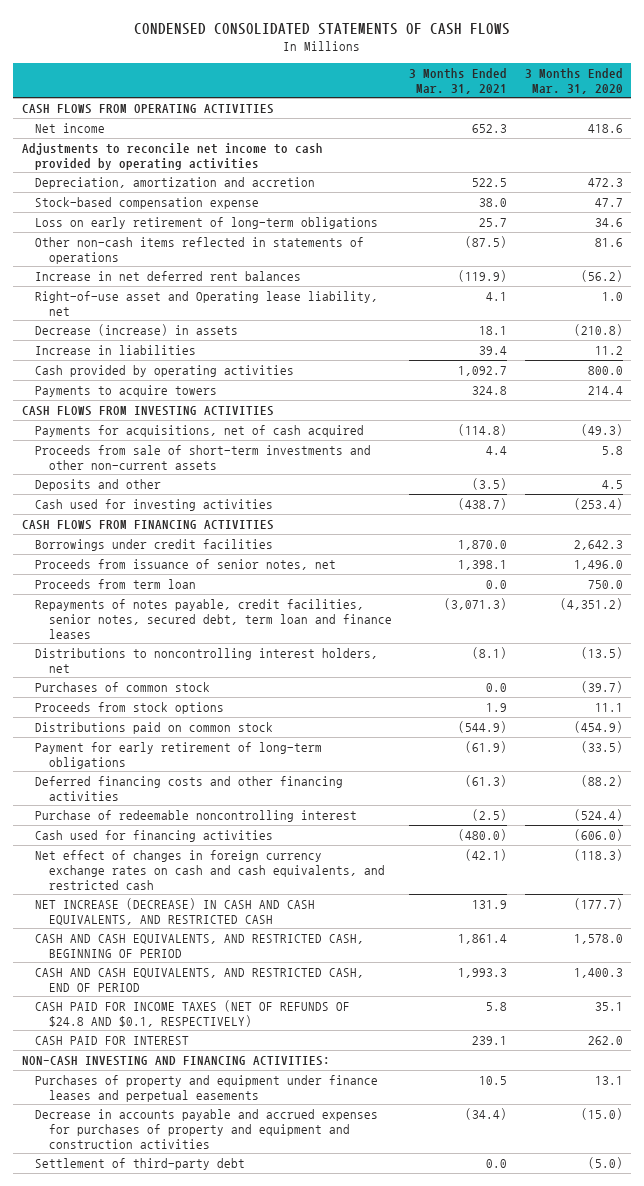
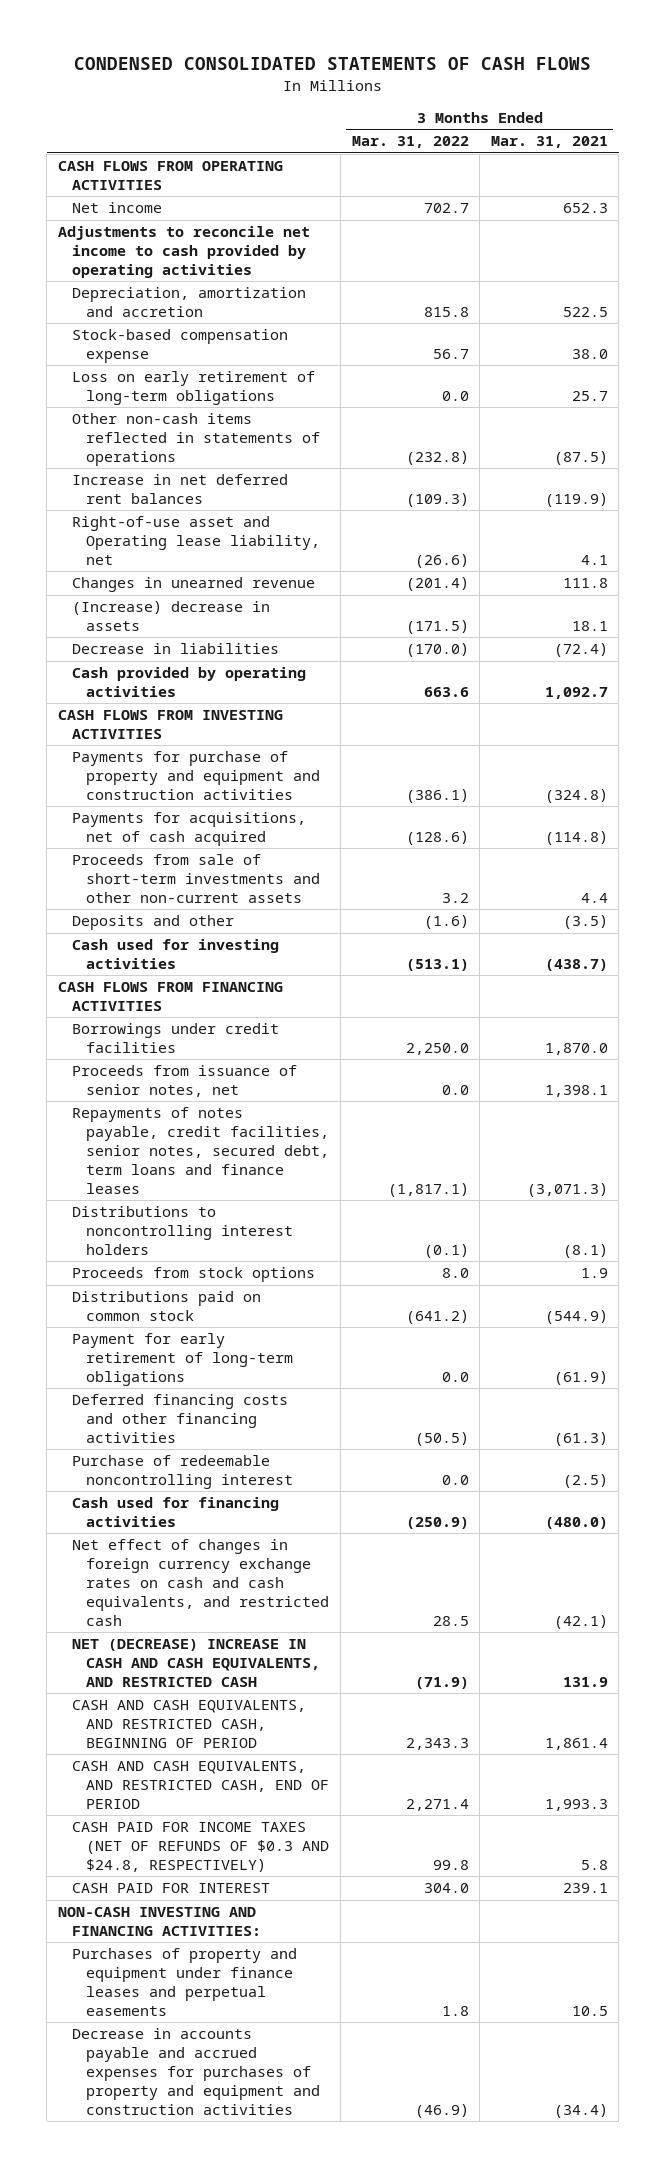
- | 3 Months Ended Mar. 31, 2021 | 3 Months Ended Mar. 31, 2020
+ | 3 Months Ended Mar. 31, 2022 | 3 Months Ended Mar. 31, 2021
- Decrease (increase) in assets | 18.1 | (210.8)
- Increase in liabilities | 39.4 | 11.2
+ Changes in unearned revenue | (201.4) | 111.8
+ (Increase) decrease in assets | (171.5) | 18.1
+ Decrease in liabilities | (170.0) | (72.4)
- Payments to acquire towers | 324.8 | 214.4
+ Payments for purchase of property and equipment and construction activities | (386.1) | (324.8)
- Proceeds from term loan | 0.0 | 750.0
- Repayments of notes payable, credit facilities, senior notes, secured debt, term loan and finance leases | (3,071.3) | (4,351.2)
- Distributions to noncontrolling interest holders, net | (8.1) | (13.5)
- Purchases of common stock | 0.0 | (39.7)
+ Repayments of notes payable, credit facilities, senior notes, secured debt, term loans and finance leases | (1,817.1) | (3,071.3)
+ Distributions to noncontrolling interest holders | (0.1) | (8.1)
- NET INCREASE (DECREASE) IN CASH AND CASH EQUIVALENTS, AND RESTRICTED CASH | 131.9 | (177.7)
+ NET (DECREASE) INCREASE IN CASH AND CASH EQUIVALENTS, AND RESTRICTED CASH | (71.9) | 131.9
- CASH PAID FOR INCOME TAXES (NET OF REFUNDS OF $24.8 AND $0.1, RESPECTIVELY) | 5.8 | 35.1
+ CASH PAID FOR INCOME TAXES (NET OF REFUNDS OF $0.3 AND $24.8, RESPECTIVELY) | 99.8 | 5.8
- Settlement of third-party debt | 0.0 | (5.0)

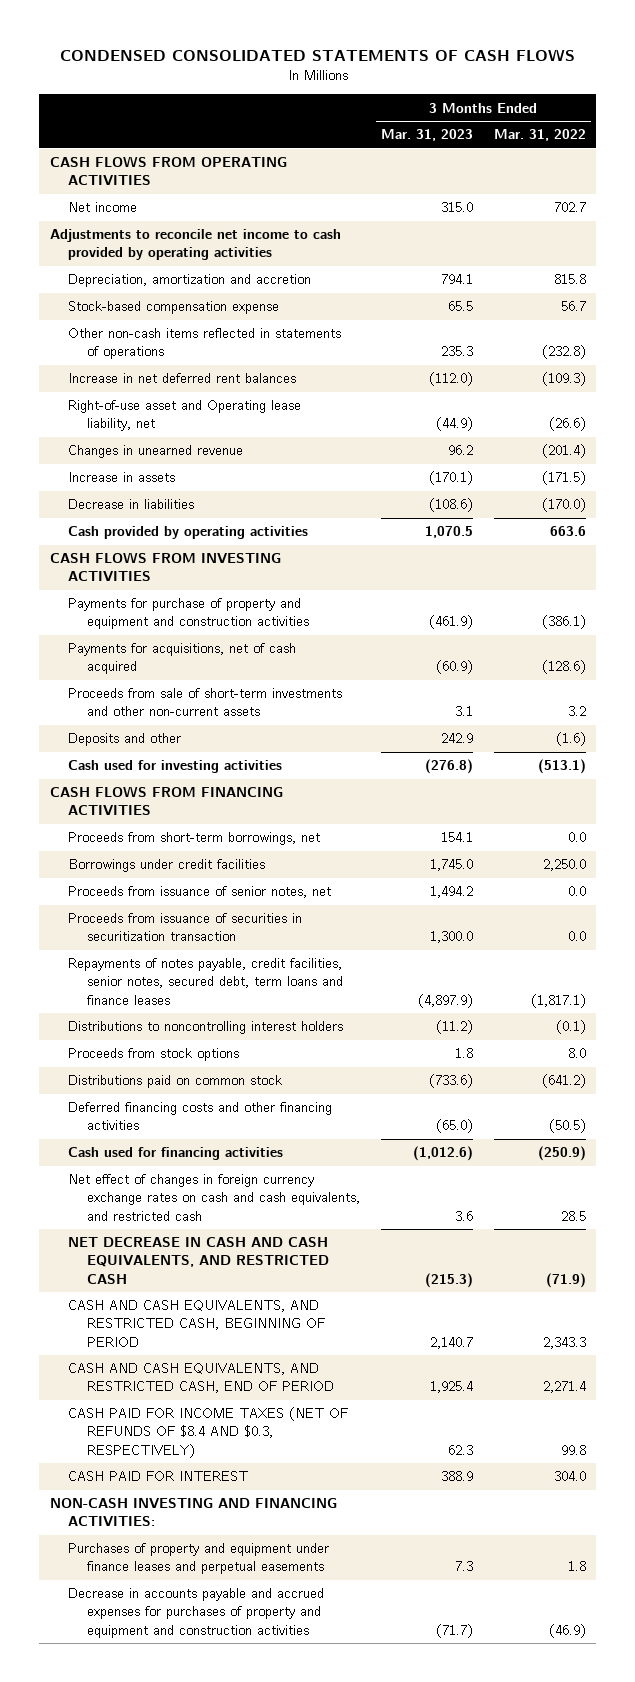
- | 3 Months Ended Mar. 31, 2022 | 3 Months Ended Mar. 31, 2021
+ | 3 Months Ended Mar. 31, 2023 | 3 Months Ended Mar. 31, 2022
- Loss on early retirement of long-term obligations | 0.0 | 25.7
- (Increase) decrease in assets | (171.5) | 18.1
+ Increase in assets | (170.1) | (171.5)
+ Proceeds from short-term borrowings, net | 154.1 | 0.0
+ Proceeds from issuance of securities in securitization transaction | 1,300.0 | 0.0
- Payment for early retirement of long-term obligations | 0.0 | (61.9)
- Purchase of redeemable noncontrolling interest | 0.0 | (2.5)
- NET (DECREASE) INCREASE IN CASH AND CASH EQUIVALENTS, AND RESTRICTED CASH | (71.9) | 131.9
+ NET DECREASE IN CASH AND CASH EQUIVALENTS, AND RESTRICTED CASH | (215.3) | (71.9)
- CASH PAID FOR INCOME TAXES (NET OF REFUNDS OF $0.3 AND $24.8, RESPECTIVELY) | 99.8 | 5.8
+ CASH PAID FOR INCOME TAXES (NET OF REFUNDS OF $8.4 AND $0.3, RESPECTIVELY) | 62.3 | 99.8

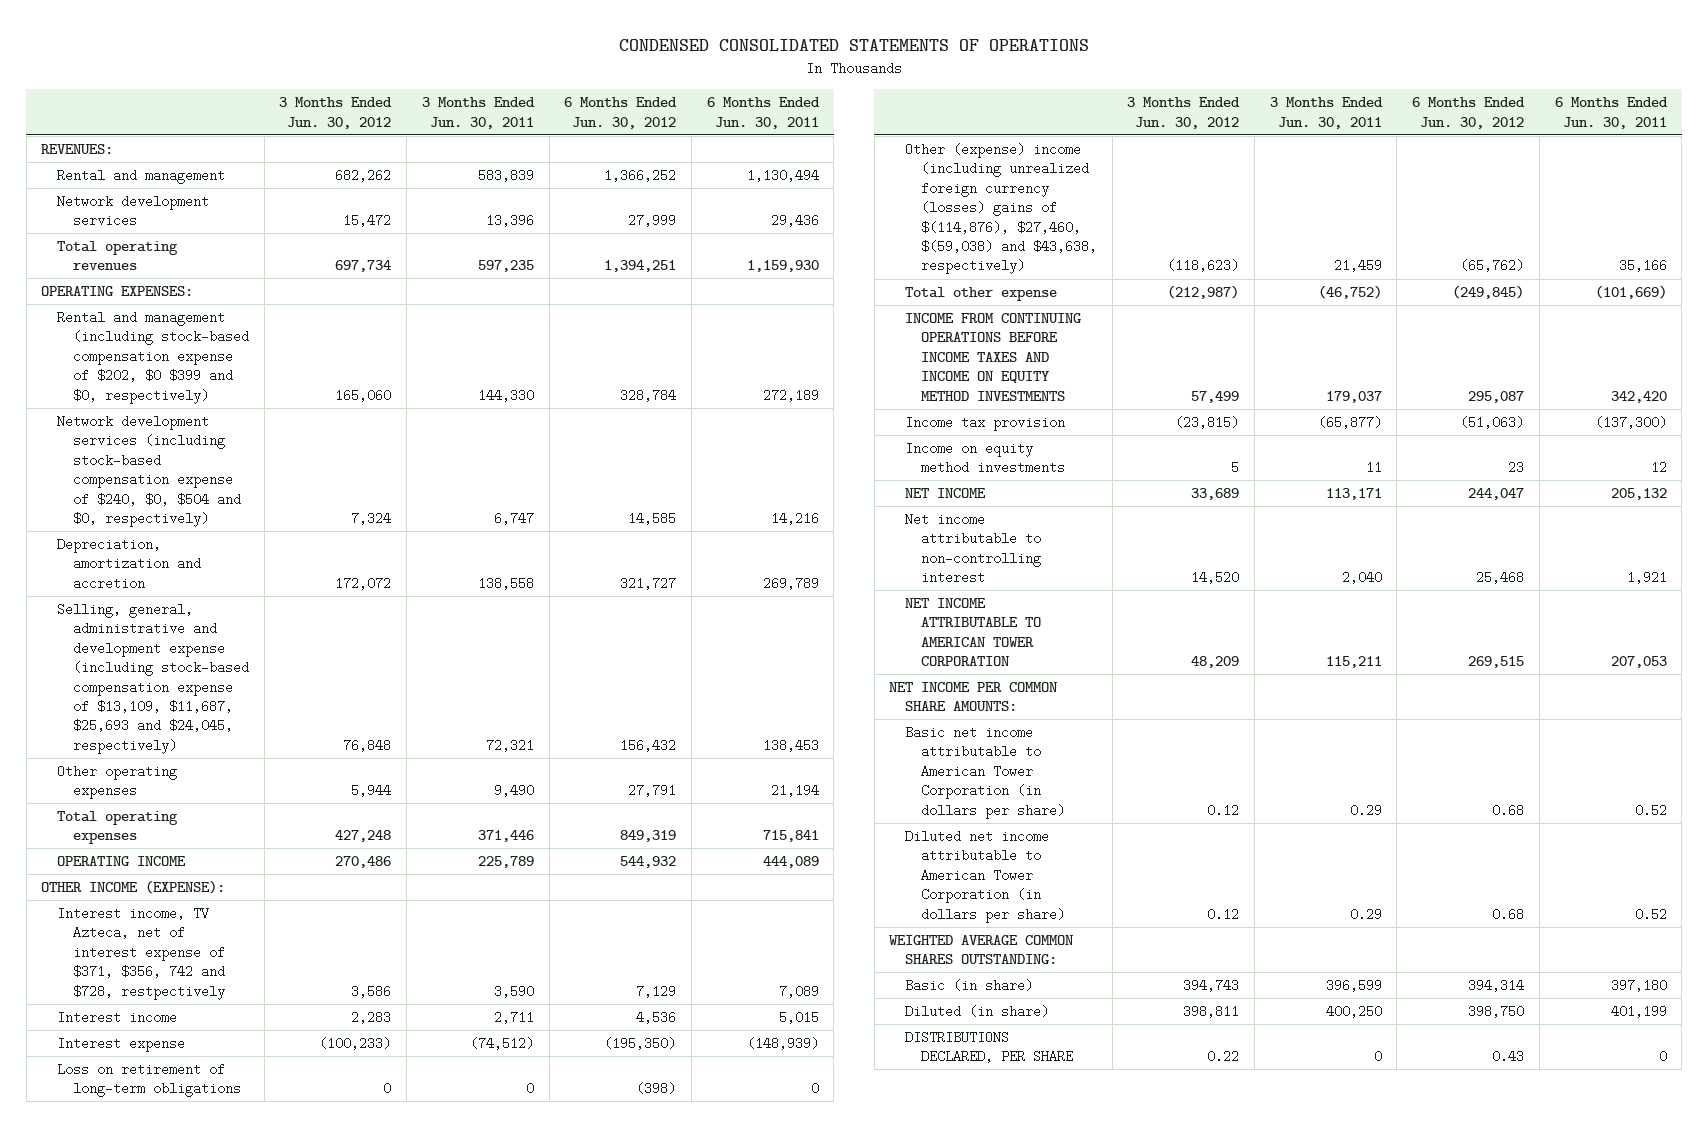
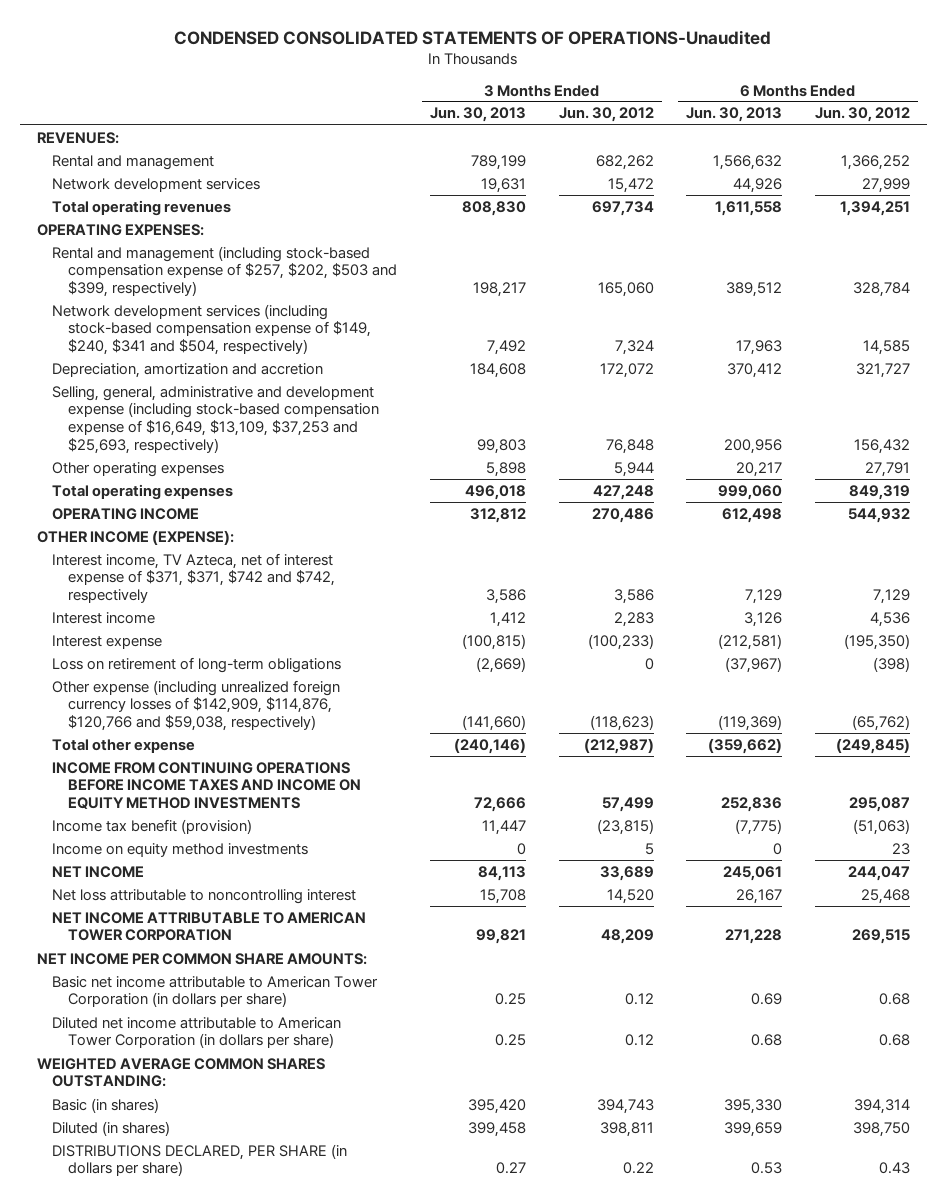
- CONDENSED CONSOLIDATED STATEMENTS OF OPERATIONS
+ CONDENSED CONSOLIDATED STATEMENTS OF OPERATIONS-Unaudited
- | 3 Months Ended Jun. 30, 2012 | 3 Months Ended Jun. 30, 2011 | 6 Months Ended Jun. 30, 2012 | 6 Months Ended Jun. 30, 2011
+ | 3 Months Ended Jun. 30, 2013 | 3 Months Ended Jun. 30, 2012 | 6 Months Ended Jun. 30, 2013 | 6 Months Ended Jun. 30, 2012
- Rental and management (including stock-based compensation expense of $202, $0 $399 and $0, respectively) | 165,060 | 144,330 | 328,784 | 272,189
- Network development services (including stock-based compensation expense of $240, $0, $504 and $0, respectively) | 7,324 | 6,747 | 14,585 | 14,216
+ Rental and management (including stock-based compensation expense of $257, $202, $503 and $399, respectively) | 198,217 | 165,060 | 389,512 | 328,784
+ Network development services (including stock-based compensation expense of $149, $240, $341 and $504, respectively) | 7,492 | 7,324 | 17,963 | 14,585
- Selling, general, administrative and development expense (including stock-based compensation expense of $13,109, $11,687, $25,693 and $24,045, respectively) | 76,848 | 72,321 | 156,432 | 138,453
+ Selling, general, administrative and development expense (including stock-based compensation expense of $16,649, $13,109, $37,253 and $25,693, respectively) | 99,803 | 76,848 | 200,956 | 156,432
- Interest income, TV Azteca, net of interest expense of $371, $356, 742 and $728, restpectively | 3,586 | 3,590 | 7,129 | 7,089
+ Interest income, TV Azteca, net of interest expense of $371, $371, $742 and $742, respectively | 3,586 | 3,586 | 7,129 | 7,129
- Other (expense) income (including unrealized foreign currency (losses) gains of $(114,876), $27,460, $(59,038) and $43,638, respectively) | (118,623) | 21,459 | (65,762) | 35,166
+ Other expense (including unrealized foreign currency losses of $142,909, $114,876, $120,766 and $59,038, respectively) | (141,660) | (118,623) | (119,369) | (65,762)
- Income tax provision | (23,815) | (65,877) | (51,063) | (137,300)
+ Income tax benefit (provision) | 11,447 | (23,815) | (7,775) | (51,063)
- Net income attributable to non-controlling interest | 14,520 | 2,040 | 25,468 | 1,921
+ Net loss attributable to noncontrolling interest | 15,708 | 14,520 | 26,167 | 25,468
- Basic (in share) | 394,743 | 396,599 | 394,314 | 397,180
- Diluted (in share) | 398,811 | 400,250 | 398,750 | 401,199
- DISTRIBUTIONS DECLARED, PER SHARE | 0.22 | 0 | 0.43 | 0
+ Basic (in shares) | 395,420 | 394,743 | 395,330 | 394,314
+ Diluted (in shares) | 399,458 | 398,811 | 399,659 | 398,750
+ DISTRIBUTIONS DECLARED, PER SHARE (in dollars per share) | 0.27 | 0.22 | 0.53 | 0.43

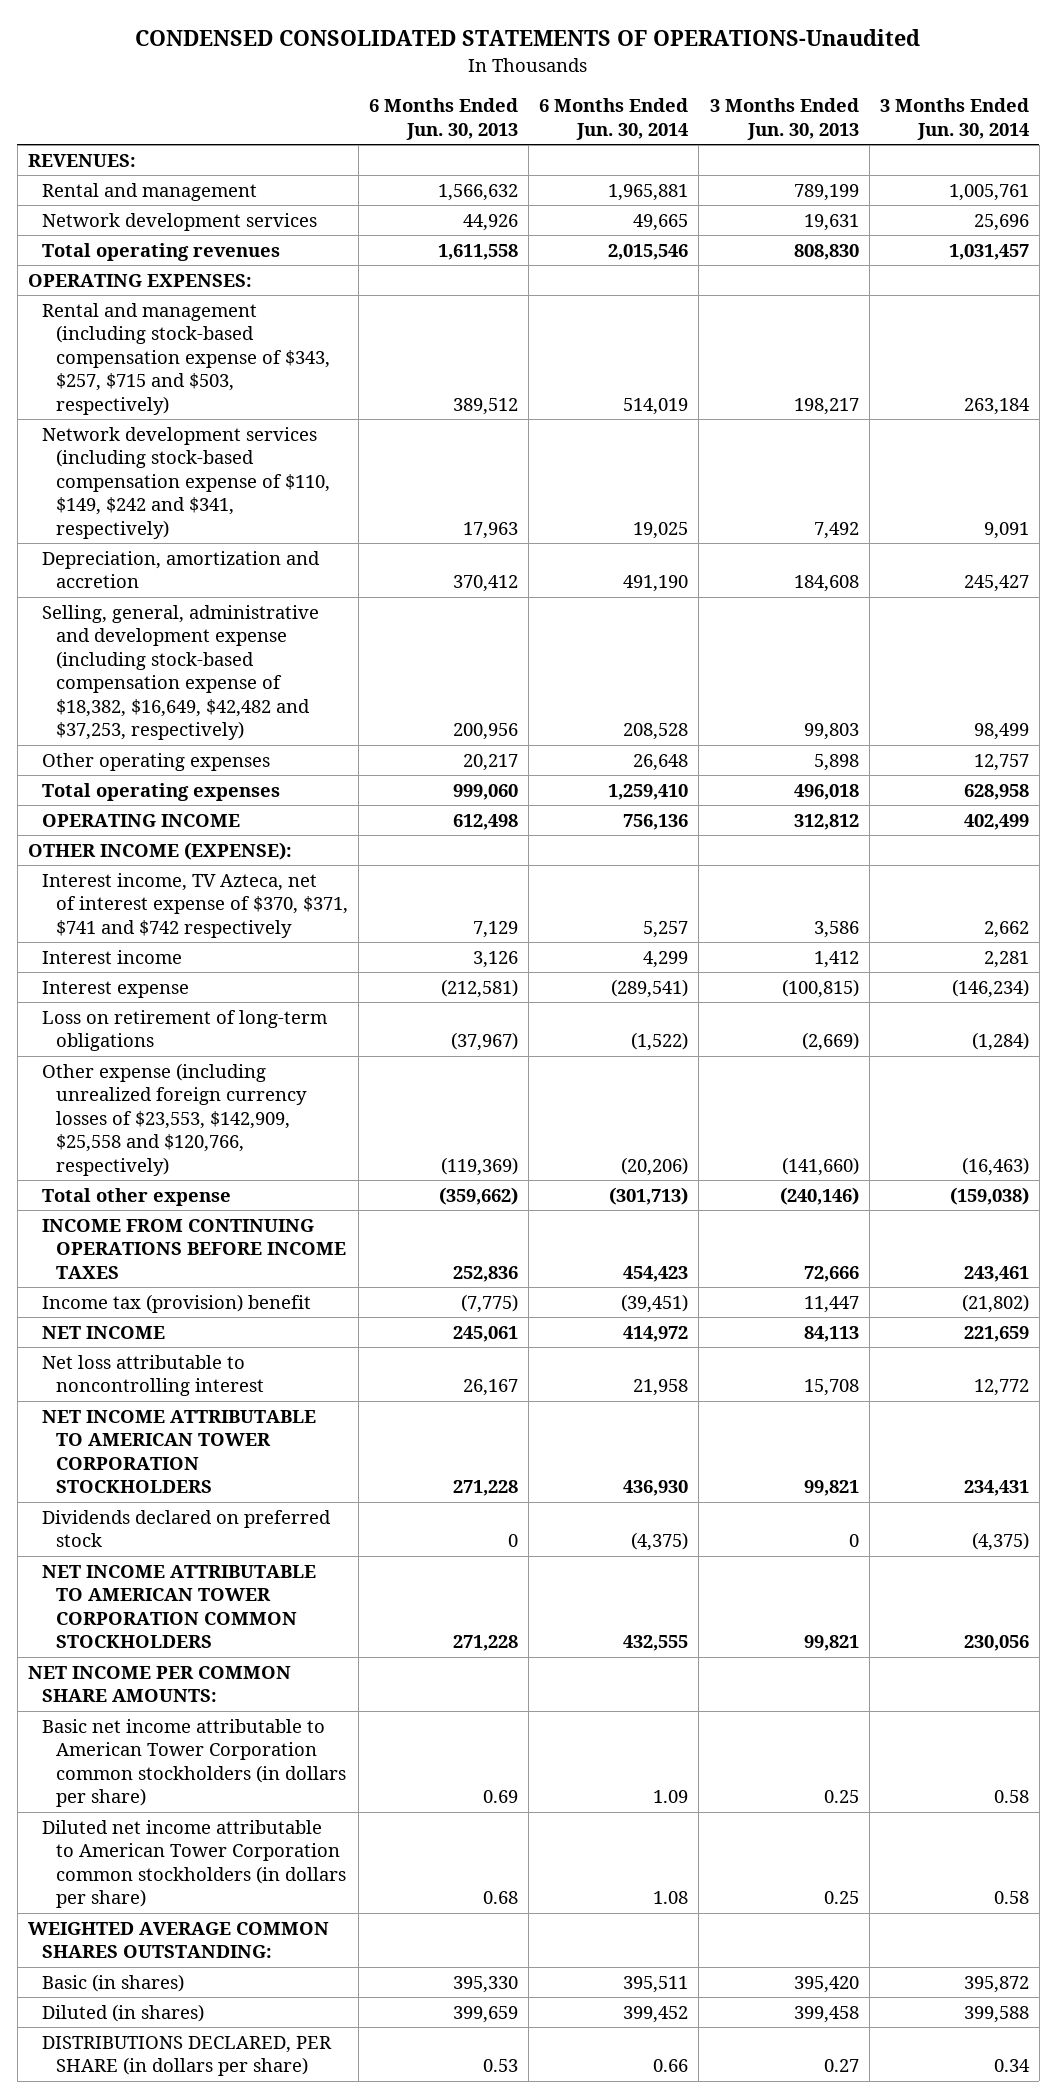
- | 3 Months Ended Jun. 30, 2013 | 3 Months Ended Jun. 30, 2012 | 6 Months Ended Jun. 30, 2013 | 6 Months Ended Jun. 30, 2012
+ | 6 Months Ended Jun. 30, 2013 | 6 Months Ended Jun. 30, 2014 | 3 Months Ended Jun. 30, 2013 | 3 Months Ended Jun. 30, 2014
- Rental and management (including stock-based compensation expense of $257, $202, $503 and $399, respectively) | 198,217 | 165,060 | 389,512 | 328,784
- Network development services (including stock-based compensation expense of $149, $240, $341 and $504, respectively) | 7,492 | 7,324 | 17,963 | 14,585
+ Rental and management (including stock-based compensation expense of $343, $257, $715 and $503, respectively) | 389,512 | 514,019 | 198,217 | 263,184
+ Network development services (including stock-based compensation expense of $110, $149, $242 and $341, respectively) | 17,963 | 19,025 | 7,492 | 9,091
- Selling, general, administrative and development expense (including stock-based compensation expense of $16,649, $13,109, $37,253 and $25,693, respectively) | 99,803 | 76,848 | 200,956 | 156,432
+ Selling, general, administrative and development expense (including stock-based compensation expense of $18,382, $16,649, $42,482 and $37,253, respectively) | 200,956 | 208,528 | 99,803 | 98,499
- Interest income, TV Azteca, net of interest expense of $371, $371, $742 and $742, respectively | 3,586 | 3,586 | 7,129 | 7,129
+ Interest income, TV Azteca, net of interest expense of $370, $371, $741 and $742 respectively | 7,129 | 5,257 | 3,586 | 2,662
- Other expense (including unrealized foreign currency losses of $142,909, $114,876, $120,766 and $59,038, respectively) | (141,660) | (118,623) | (119,369) | (65,762)
+ Other expense (including unrealized foreign currency losses of $23,553, $142,909, $25,558 and $120,766, respectively) | (119,369) | (20,206) | (141,660) | (16,463)
- INCOME FROM CONTINUING OPERATIONS BEFORE INCOME TAXES AND INCOME ON EQUITY METHOD INVESTMENTS | 72,666 | 57,499 | 252,836 | 295,087
- Income tax benefit (provision) | 11,447 | (23,815) | (7,775) | (51,063)
- Income on equity method investments | 0 | 5 | 0 | 23
+ INCOME FROM CONTINUING OPERATIONS BEFORE INCOME TAXES | 252,836 | 454,423 | 72,666 | 243,461
+ Income tax (provision) benefit | (7,775) | (39,451) | 11,447 | (21,802)
- NET INCOME ATTRIBUTABLE TO AMERICAN TOWER CORPORATION | 99,821 | 48,209 | 271,228 | 269,515
+ NET INCOME ATTRIBUTABLE TO AMERICAN TOWER CORPORATION STOCKHOLDERS | 271,228 | 436,930 | 99,821 | 234,431
+ Dividends declared on preferred stock | 0 | (4,375) | 0 | (4,375)
+ NET INCOME ATTRIBUTABLE TO AMERICAN TOWER CORPORATION COMMON STOCKHOLDERS | 271,228 | 432,555 | 99,821 | 230,056
- Basic net income attributable to American Tower Corporation (in dollars per share) | 0.25 | 0.12 | 0.69 | 0.68
- Diluted net income attributable to American Tower Corporation (in dollars per share) | 0.25 | 0.12 | 0.68 | 0.68
+ Basic net income attributable to American Tower Corporation common stockholders (in dollars per share) | 0.69 | 1.09 | 0.25 | 0.58
+ Diluted net income attributable to American Tower Corporation common stockholders (in dollars per share) | 0.68 | 1.08 | 0.25 | 0.58

